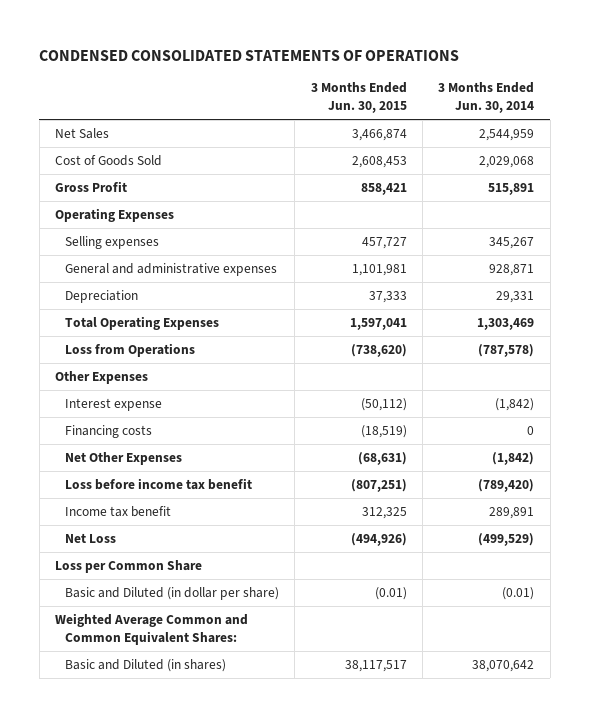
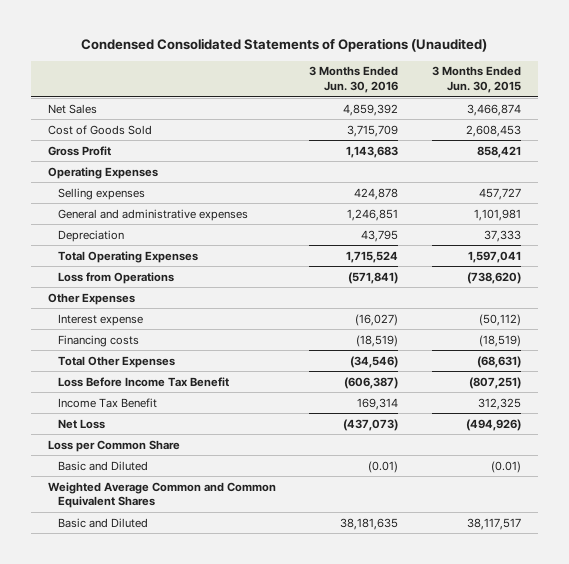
- CONDENSED CONSOLIDATED STATEMENTS OF OPERATIONS
+ Condensed Consolidated Statements of Operations (Unaudited)
- | 3 Months Ended Jun. 30, 2015 | 3 Months Ended Jun. 30, 2014
+ | 3 Months Ended Jun. 30, 2016 | 3 Months Ended Jun. 30, 2015
- Net Other Expenses | (68,631) | (1,842)
- Loss before income tax benefit | (807,251) | (789,420)
- Income tax benefit | 312,325 | 289,891
+ Total Other Expenses | (34,546) | (68,631)
+ Loss Before Income Tax Benefit | (606,387) | (807,251)
+ Income Tax Benefit | 169,314 | 312,325
- Basic and Diluted (in dollar per share) | (0.01) | (0.01)
- Weighted Average Common and Common Equivalent Shares:
- Basic and Diluted (in shares) | 38,117,517 | 38,070,642
+ Basic and Diluted | (0.01) | (0.01)
+ Weighted Average Common and Common Equivalent Shares
+ Basic and Diluted | 38,181,635 | 38,117,517

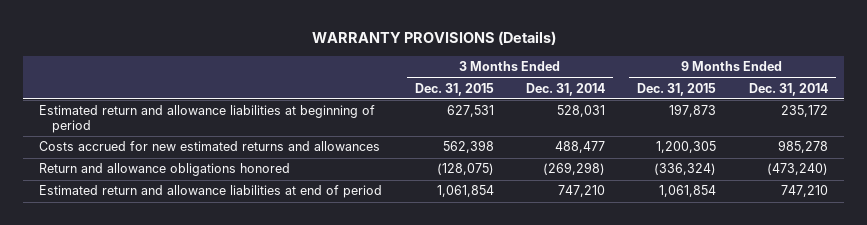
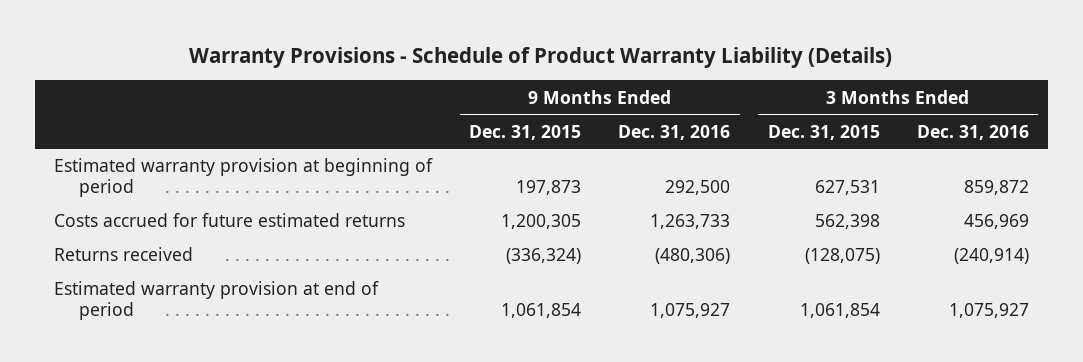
- WARRANTY PROVISIONS (Details)
+ Warranty Provisions - Schedule of Product Warranty Liability (Details)
- | 3 Months Ended Dec. 31, 2015 | 3 Months Ended Dec. 31, 2014 | 9 Months Ended Dec. 31, 2015 | 9 Months Ended Dec. 31, 2014
+ | 9 Months Ended Dec. 31, 2015 | 9 Months Ended Dec. 31, 2016 | 3 Months Ended Dec. 31, 2015 | 3 Months Ended Dec. 31, 2016
- Estimated return and allowance liabilities at beginning of period | 627,531 | 528,031 | 197,873 | 235,172
- Costs accrued for new estimated returns and allowances | 562,398 | 488,477 | 1,200,305 | 985,278
- Return and allowance obligations honored | (128,075) | (269,298) | (336,324) | (473,240)
- Estimated return and allowance liabilities at end of period | 1,061,854 | 747,210 | 1,061,854 | 747,210
+ Estimated warranty provision at beginning of period | 197,873 | 292,500 | 627,531 | 859,872
+ Costs accrued for future estimated returns | 1,200,305 | 1,263,733 | 562,398 | 456,969
+ Returns received | (336,324) | (480,306) | (128,075) | (240,914)
+ Estimated warranty provision at end of period | 1,061,854 | 1,075,927 | 1,061,854 | 1,075,927

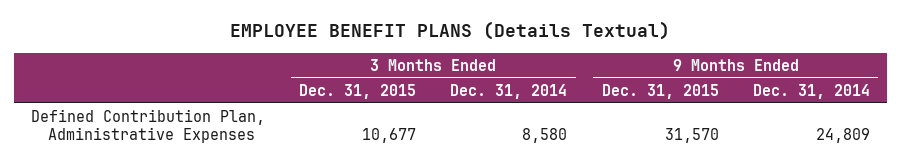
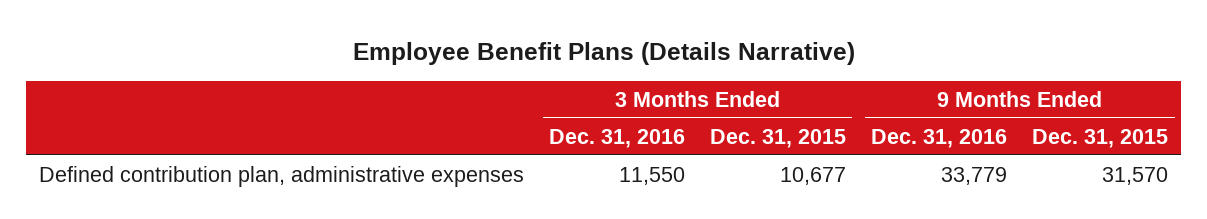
- EMPLOYEE BENEFIT PLANS (Details Textual)
+ Employee Benefit Plans (Details Narrative)
- | 3 Months Ended Dec. 31, 2015 | 3 Months Ended Dec. 31, 2014 | 9 Months Ended Dec. 31, 2015 | 9 Months Ended Dec. 31, 2014
+ | 3 Months Ended Dec. 31, 2016 | 3 Months Ended Dec. 31, 2015 | 9 Months Ended Dec. 31, 2016 | 9 Months Ended Dec. 31, 2015
- Defined Contribution Plan, Administrative Expenses | 10,677 | 8,580 | 31,570 | 24,809
+ Defined contribution plan, administrative expenses | 11,550 | 10,677 | 33,779 | 31,570

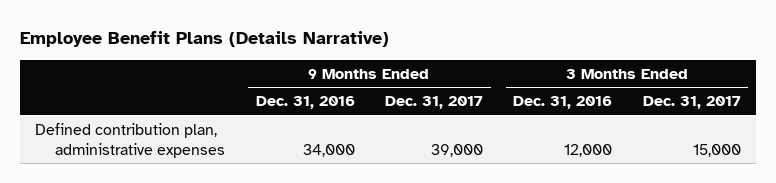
- | 3 Months Ended Dec. 31, 2016 | 3 Months Ended Dec. 31, 2015 | 9 Months Ended Dec. 31, 2016 | 9 Months Ended Dec. 31, 2015
+ | 9 Months Ended Dec. 31, 2016 | 9 Months Ended Dec. 31, 2017 | 3 Months Ended Dec. 31, 2016 | 3 Months Ended Dec. 31, 2017
- Defined contribution plan, administrative expenses | 11,550 | 10,677 | 33,779 | 31,570
+ Defined contribution plan, administrative expenses | 34,000 | 39,000 | 12,000 | 15,000

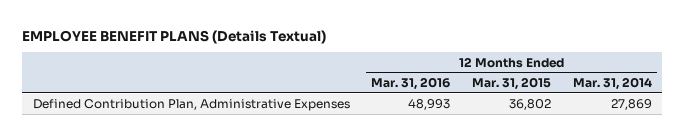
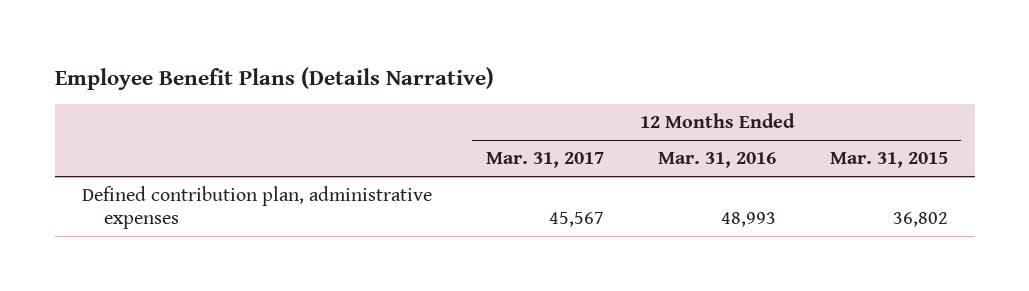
- EMPLOYEE BENEFIT PLANS (Details Textual)
+ Employee Benefit Plans (Details Narrative)
- | 12 Months Ended Mar. 31, 2016 | 12 Months Ended Mar. 31, 2015 | 12 Months Ended Mar. 31, 2014
+ | 12 Months Ended Mar. 31, 2017 | 12 Months Ended Mar. 31, 2016 | 12 Months Ended Mar. 31, 2015
- Defined Contribution Plan, Administrative Expenses | 48,993 | 36,802 | 27,869
+ Defined contribution plan, administrative expenses | 45,567 | 48,993 | 36,802

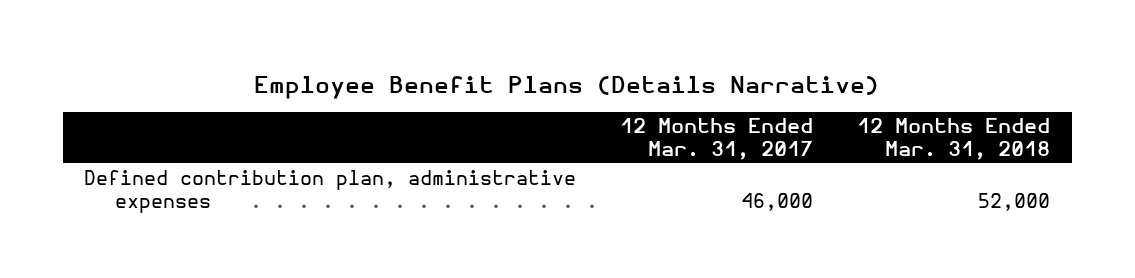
- | 12 Months Ended Mar. 31, 2017 | 12 Months Ended Mar. 31, 2016 | 12 Months Ended Mar. 31, 2015
+ | 12 Months Ended Mar. 31, 2017 | 12 Months Ended Mar. 31, 2018
- Defined contribution plan, administrative expenses | 45,567 | 48,993 | 36,802
+ Defined contribution plan, administrative expenses | 46,000 | 52,000

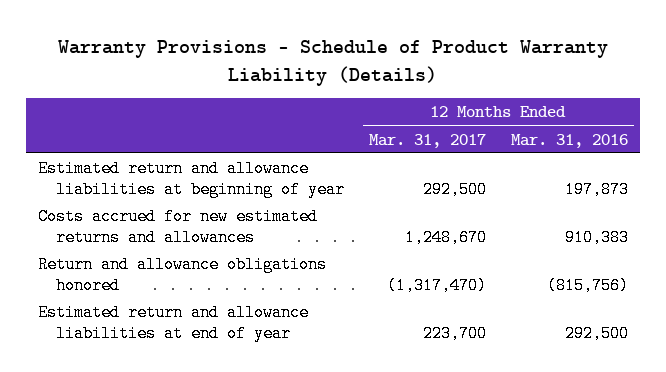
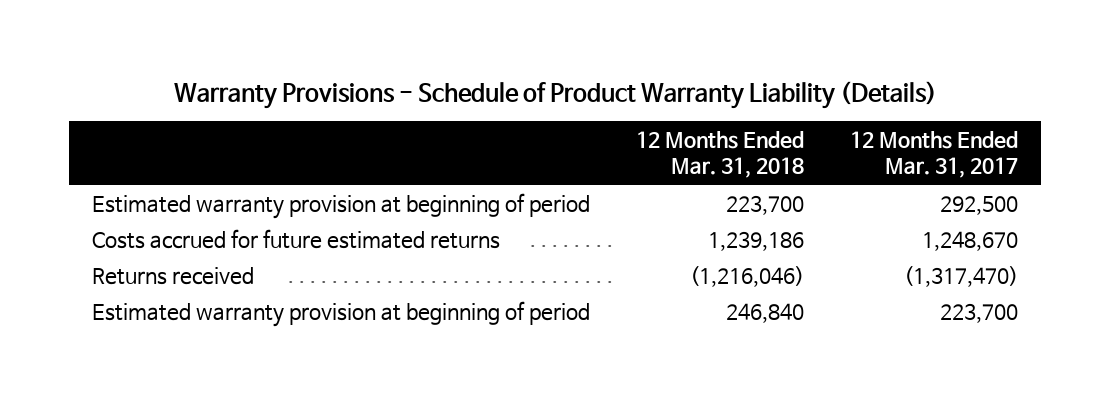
- | 12 Months Ended Mar. 31, 2017 | 12 Months Ended Mar. 31, 2016
+ | 12 Months Ended Mar. 31, 2018 | 12 Months Ended Mar. 31, 2017
- Estimated return and allowance liabilities at beginning of year | 292,500 | 197,873
- Costs accrued for new estimated returns and allowances | 1,248,670 | 910,383
- Return and allowance obligations honored | (1,317,470) | (815,756)
- Estimated return and allowance liabilities at end of year | 223,700 | 292,500
+ Estimated warranty provision at beginning of period | 223,700 | 292,500
+ Costs accrued for future estimated returns | 1,239,186 | 1,248,670
+ Returns received | (1,216,046) | (1,317,470)
+ Estimated warranty provision at beginning of period | 246,840 | 223,700

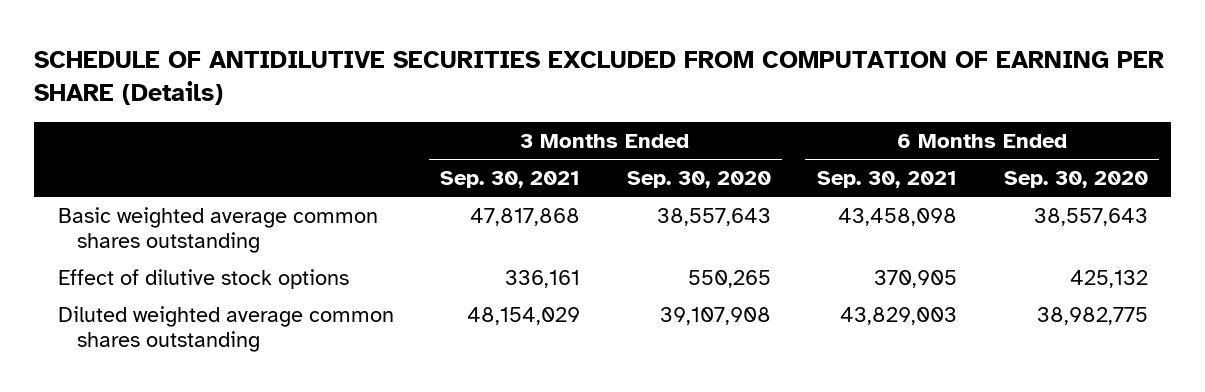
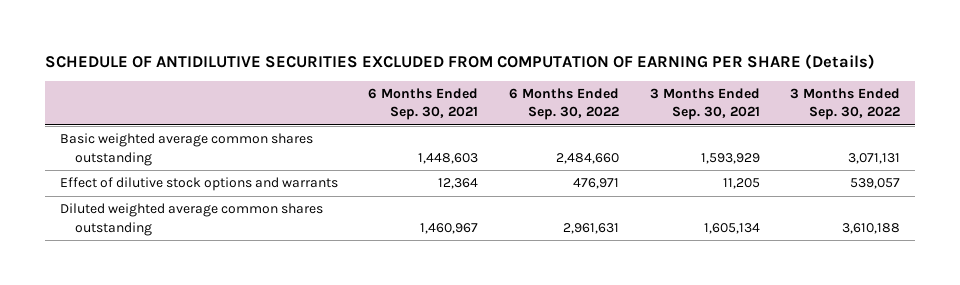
- | 3 Months Ended Sep. 30, 2021 | 3 Months Ended Sep. 30, 2020 | 6 Months Ended Sep. 30, 2021 | 6 Months Ended Sep. 30, 2020
+ | 6 Months Ended Sep. 30, 2021 | 6 Months Ended Sep. 30, 2022 | 3 Months Ended Sep. 30, 2021 | 3 Months Ended Sep. 30, 2022
- Basic weighted average common shares outstanding | 47,817,868 | 38,557,643 | 43,458,098 | 38,557,643
- Effect of dilutive stock options | 336,161 | 550,265 | 370,905 | 425,132
- Diluted weighted average common shares outstanding | 48,154,029 | 39,107,908 | 43,829,003 | 38,982,775
+ Basic weighted average common shares outstanding | 1,448,603 | 2,484,660 | 1,593,929 | 3,071,131
+ Effect of dilutive stock options and warrants | 12,364 | 476,971 | 11,205 | 539,057
+ Diluted weighted average common shares outstanding | 1,460,967 | 2,961,631 | 1,605,134 | 3,610,188

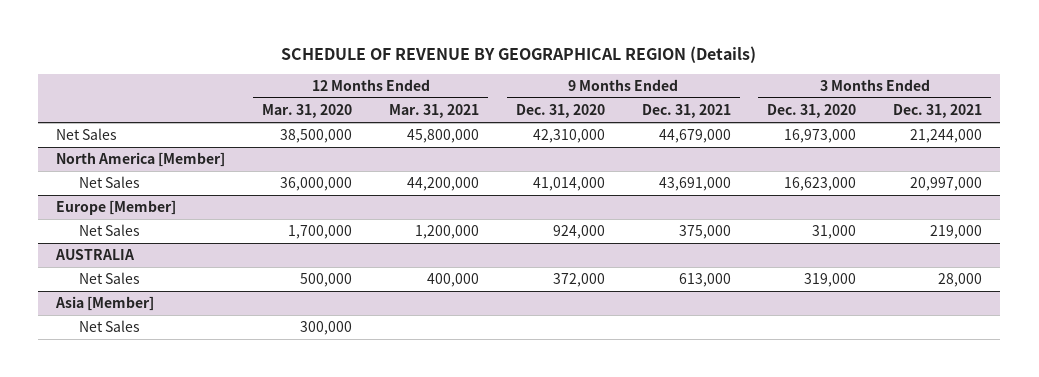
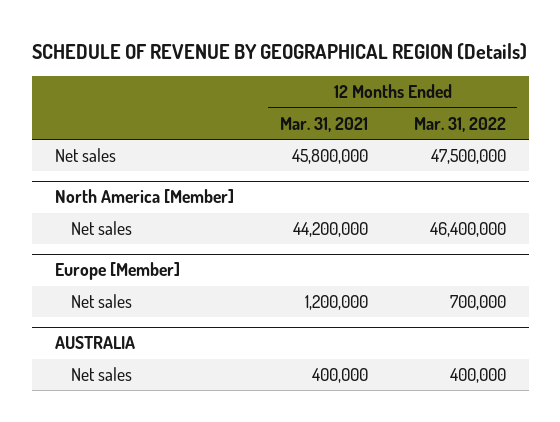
- | 12 Months Ended Mar. 31, 2020 | 12 Months Ended Mar. 31, 2021 | 9 Months Ended Dec. 31, 2020 | 9 Months Ended Dec. 31, 2021 | 3 Months Ended Dec. 31, 2020 | 3 Months Ended Dec. 31, 2021
+ | 12 Months Ended Mar. 31, 2021 | 12 Months Ended Mar. 31, 2022
- Net Sales | 38,500,000 | 45,800,000 | 42,310,000 | 44,679,000 | 16,973,000 | 21,244,000
+ Net sales | 45,800,000 | 47,500,000
@ North America [Member]
- Net Sales | 36,000,000 | 44,200,000 | 41,014,000 | 43,691,000 | 16,623,000 | 20,997,000
+ Net sales | 44,200,000 | 46,400,000
@ Europe [Member]
- Net Sales | 1,700,000 | 1,200,000 | 924,000 | 375,000 | 31,000 | 219,000
+ Net sales | 1,200,000 | 700,000
@ AUSTRALIA
- Net Sales | 500,000 | 400,000 | 372,000 | 613,000 | 319,000 | 28,000
- Asia [Member]
- Net Sales | 300,000 | | | | |
@ AUSTRALIA
+ Net sales | 400,000 | 400,000

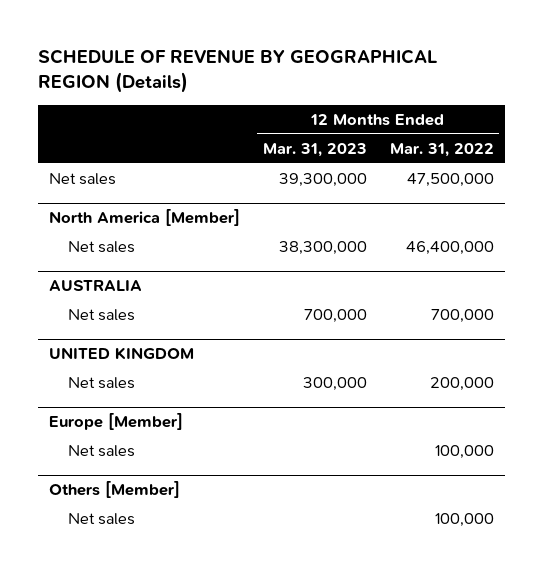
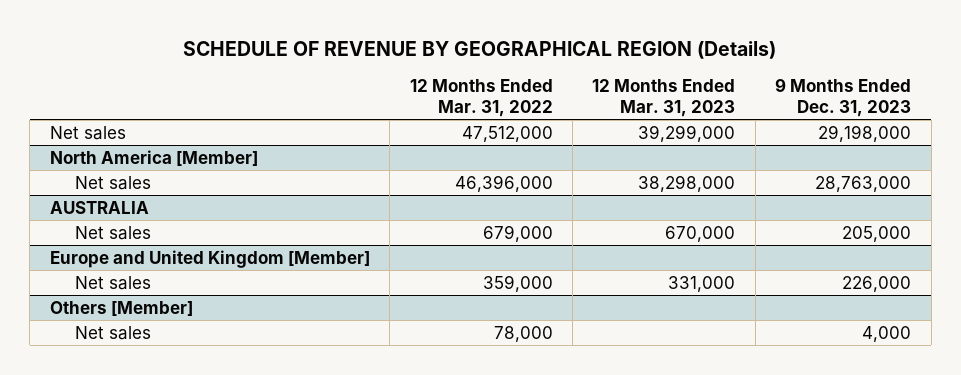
- | 12 Months Ended Mar. 31, 2023 | 12 Months Ended Mar. 31, 2022
+ | 12 Months Ended Mar. 31, 2022 | 12 Months Ended Mar. 31, 2023 | 9 Months Ended Dec. 31, 2023
- Net sales | 39,300,000 | 47,500,000
+ Net sales | 47,512,000 | 39,299,000 | 29,198,000
@ North America [Member]
- Net sales | 38,300,000 | 46,400,000
+ Net sales | 46,396,000 | 38,298,000 | 28,763,000
@ AUSTRALIA
- Net sales | 700,000 | 700,000
- UNITED KINGDOM
- Net sales | 300,000 | 200,000
- Europe [Member]
- Net sales | | 100,000
@ AUSTRALIA
+ Net sales | 679,000 | 670,000 | 205,000
+ Europe and United Kingdom [Member]
+ Net sales | 359,000 | 331,000 | 226,000
@ Others [Member]
- Net sales | | 100,000
+ Net sales | 78,000 | | 4,000

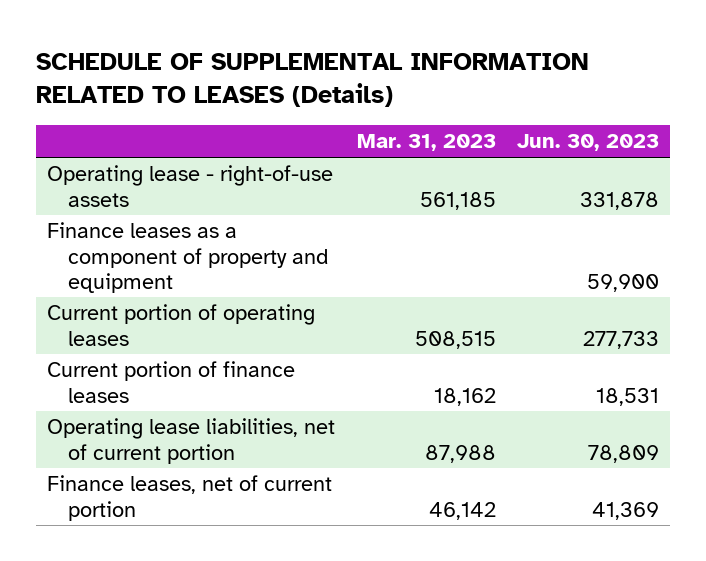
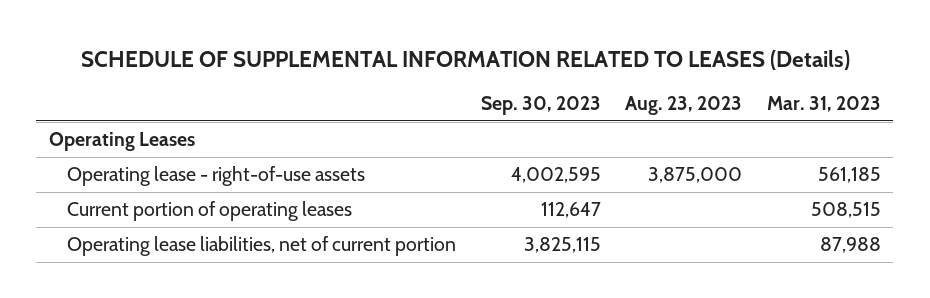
- | Mar. 31, 2023 | Jun. 30, 2023
+ | Sep. 30, 2023 | Aug. 23, 2023 | Mar. 31, 2023
+ Operating Leases
- Finance leases as a component of property and equipment | | 59,900
- Current portion of finance leases | 18,162 | 18,531
- Finance leases, net of current portion | 46,142 | 41,369

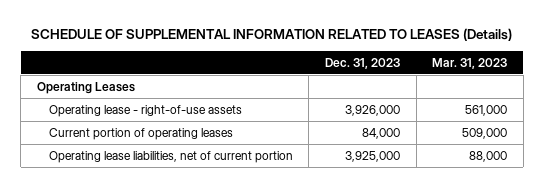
- | Sep. 30, 2023 | Aug. 23, 2023 | Mar. 31, 2023
+ | Dec. 31, 2023 | Mar. 31, 2023
- Operating lease - right-of-use assets | 4,002,595 | 3,875,000 | 561,185
- Current portion of operating leases | 112,647 | | 508,515
- Operating lease liabilities, net of current portion | 3,825,115 | | 87,988
+ Operating lease - right-of-use assets | 3,926,000 | 561,000
+ Current portion of operating leases | 84,000 | 509,000
+ Operating lease liabilities, net of current portion | 3,925,000 | 88,000

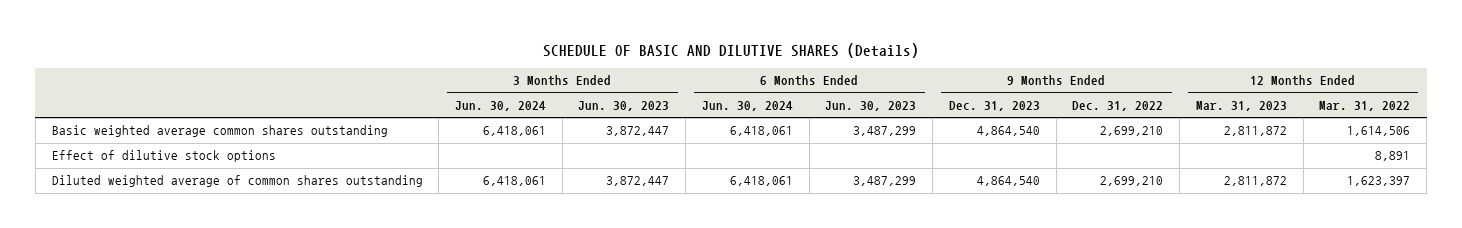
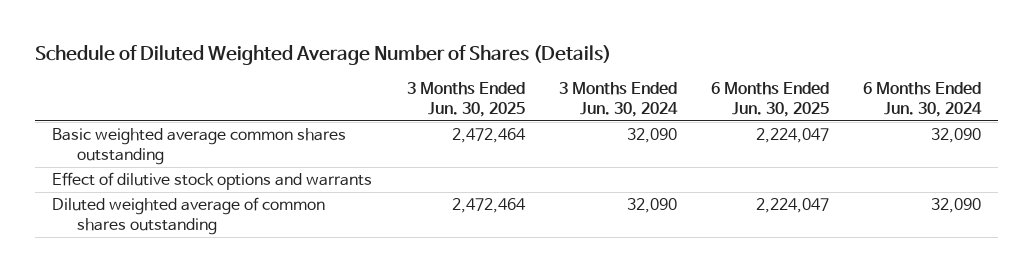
- SCHEDULE OF BASIC AND DILUTIVE SHARES (Details)
+ Schedule of Diluted Weighted Average Number of Shares (Details)
- | 3 Months Ended Jun. 30, 2024 | 3 Months Ended Jun. 30, 2023 | 6 Months Ended Jun. 30, 2024 | 6 Months Ended Jun. 30, 2023 | 9 Months Ended Dec. 31, 2023 | 9 Months Ended Dec. 31, 2022 | 12 Months Ended Mar. 31, 2023 | 12 Months Ended Mar. 31, 2022
+ | 3 Months Ended Jun. 30, 2025 | 3 Months Ended Jun. 30, 2024 | 6 Months Ended Jun. 30, 2025 | 6 Months Ended Jun. 30, 2024
- Basic weighted average common shares outstanding | 6,418,061 | 3,872,447 | 6,418,061 | 3,487,299 | 4,864,540 | 2,699,210 | 2,811,872 | 1,614,506
- Effect of dilutive stock options | | | | | | | | 8,891
- Diluted weighted average of common shares outstanding | 6,418,061 | 3,872,447 | 6,418,061 | 3,487,299 | 4,864,540 | 2,699,210 | 2,811,872 | 1,623,397
+ Basic weighted average common shares outstanding | 2,472,464 | 32,090 | 2,224,047 | 32,090
+ Effect of dilutive stock options and warrants
+ Diluted weighted average of common shares outstanding | 2,472,464 | 32,090 | 2,224,047 | 32,090

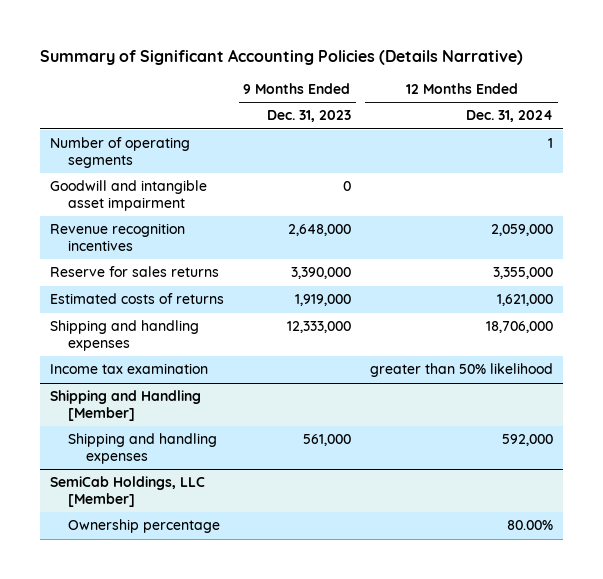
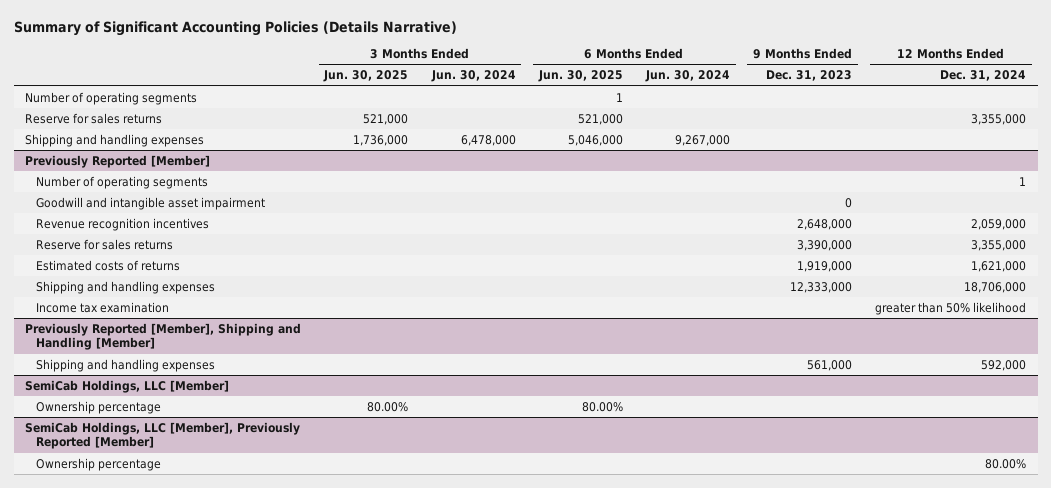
- | 9 Months Ended Dec. 31, 2023 | 12 Months Ended Dec. 31, 2024
+ | 3 Months Ended Jun. 30, 2025 | 3 Months Ended Jun. 30, 2024 | 6 Months Ended Jun. 30, 2025 | 6 Months Ended Jun. 30, 2024 | 9 Months Ended Dec. 31, 2023 | 12 Months Ended Dec. 31, 2024
+ Number of operating segments | | | 1 | | |
+ Reserve for sales returns | 521,000 | | 521,000 | | | 3,355,000
+ Shipping and handling expenses | 1,736,000 | 6,478,000 | 5,046,000 | 9,267,000 | |
+ Previously Reported [Member]
- Shipping and Handling [Member]
+ Previously Reported [Member], Shipping and Handling [Member]
@ SemiCab Holdings, LLC [Member]
+ Ownership percentage | 80.00% | | 80.00% | | |
+ SemiCab Holdings, LLC [Member], Previously Reported [Member]

